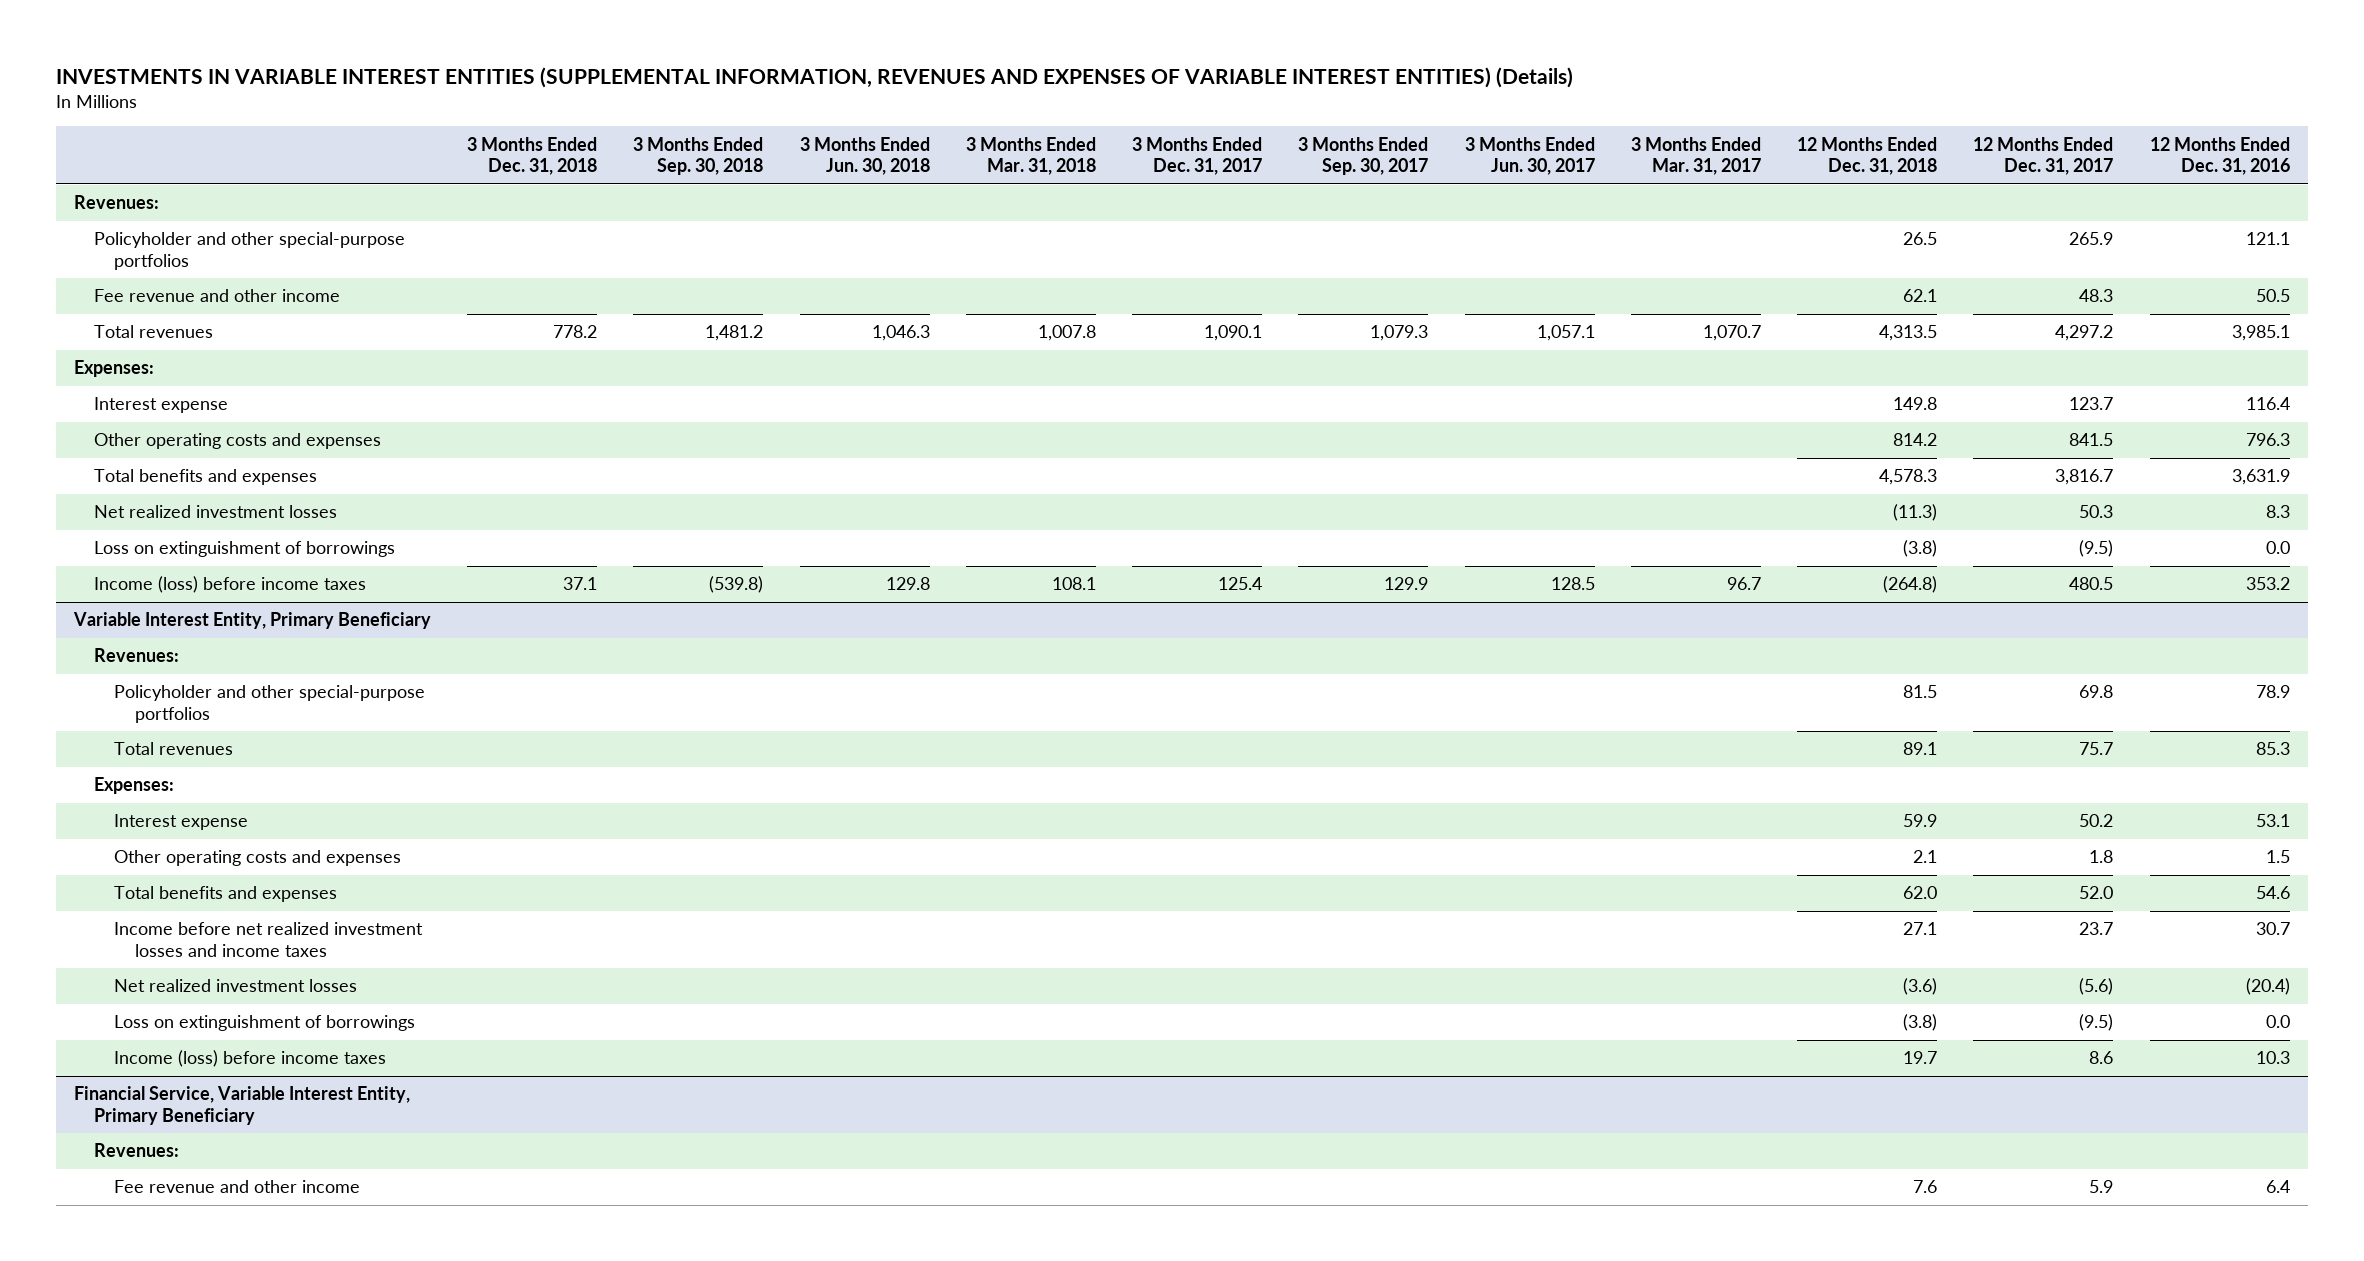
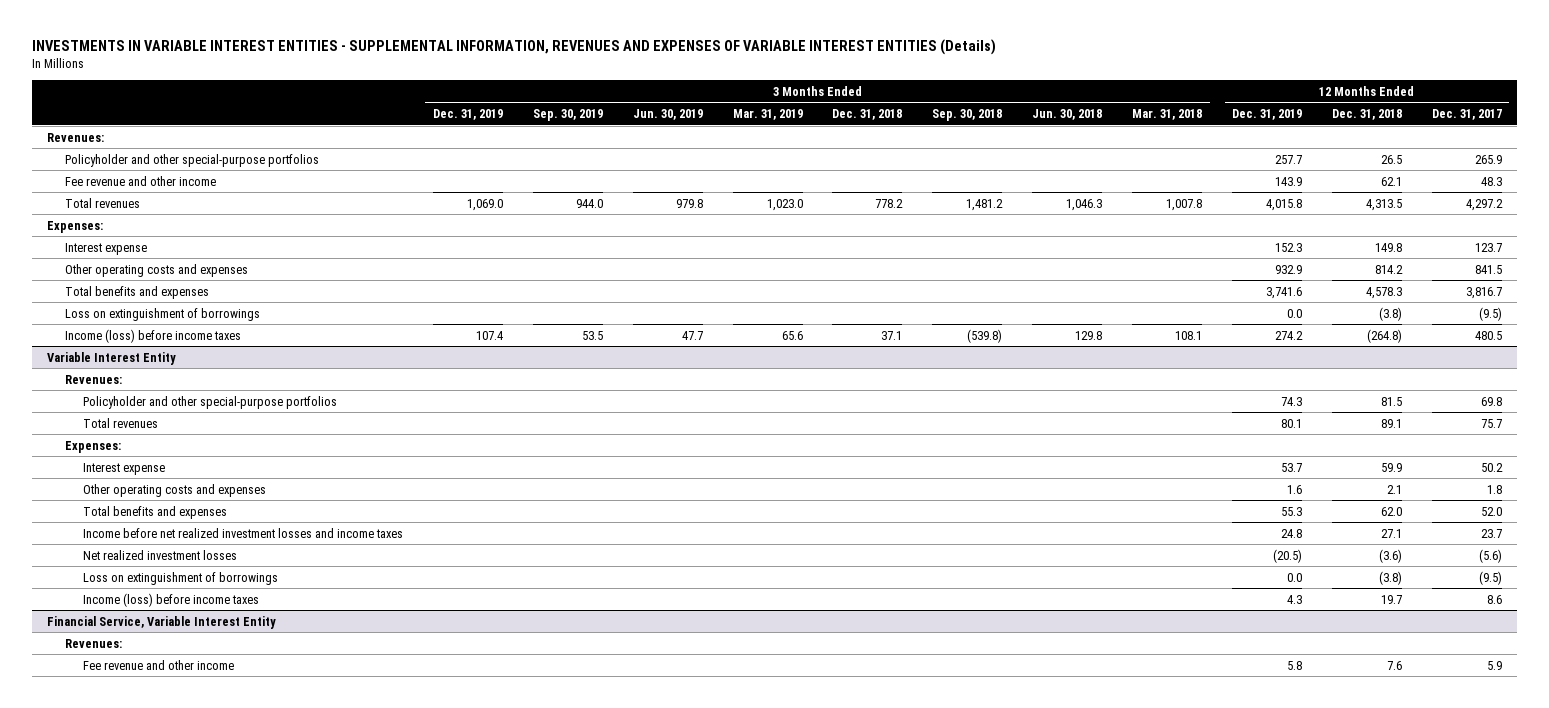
- INVESTMENTS IN VARIABLE INTEREST ENTITIES (SUPPLEMENTAL INFORMATION, REVENUES AND EXPENSES OF VARIABLE INTEREST ENTITIES) (Details)
+ INVESTMENTS IN VARIABLE INTEREST ENTITIES - SUPPLEMENTAL INFORMATION, REVENUES AND EXPENSES OF VARIABLE INTEREST ENTITIES (Details)
- | 3 Months Ended Dec. 31, 2018 | 3 Months Ended Sep. 30, 2018 | 3 Months Ended Jun. 30, 2018 | 3 Months Ended Mar. 31, 2018 | 3 Months Ended Dec. 31, 2017 | 3 Months Ended Sep. 30, 2017 | 3 Months Ended Jun. 30, 2017 | 3 Months Ended Mar. 31, 2017 | 12 Months Ended Dec. 31, 2018 | 12 Months Ended Dec. 31, 2017 | 12 Months Ended Dec. 31, 2016
+ | 3 Months Ended Dec. 31, 2019 | 3 Months Ended Sep. 30, 2019 | 3 Months Ended Jun. 30, 2019 | 3 Months Ended Mar. 31, 2019 | 3 Months Ended Dec. 31, 2018 | 3 Months Ended Sep. 30, 2018 | 3 Months Ended Jun. 30, 2018 | 3 Months Ended Mar. 31, 2018 | 12 Months Ended Dec. 31, 2019 | 12 Months Ended Dec. 31, 2018 | 12 Months Ended Dec. 31, 2017
- Net realized investment losses | | | | | | | | | (11.3) | 50.3 | 8.3
- Variable Interest Entity, Primary Beneficiary
+ Variable Interest Entity
- Financial Service, Variable Interest Entity, Primary Beneficiary
+ Financial Service, Variable Interest Entity

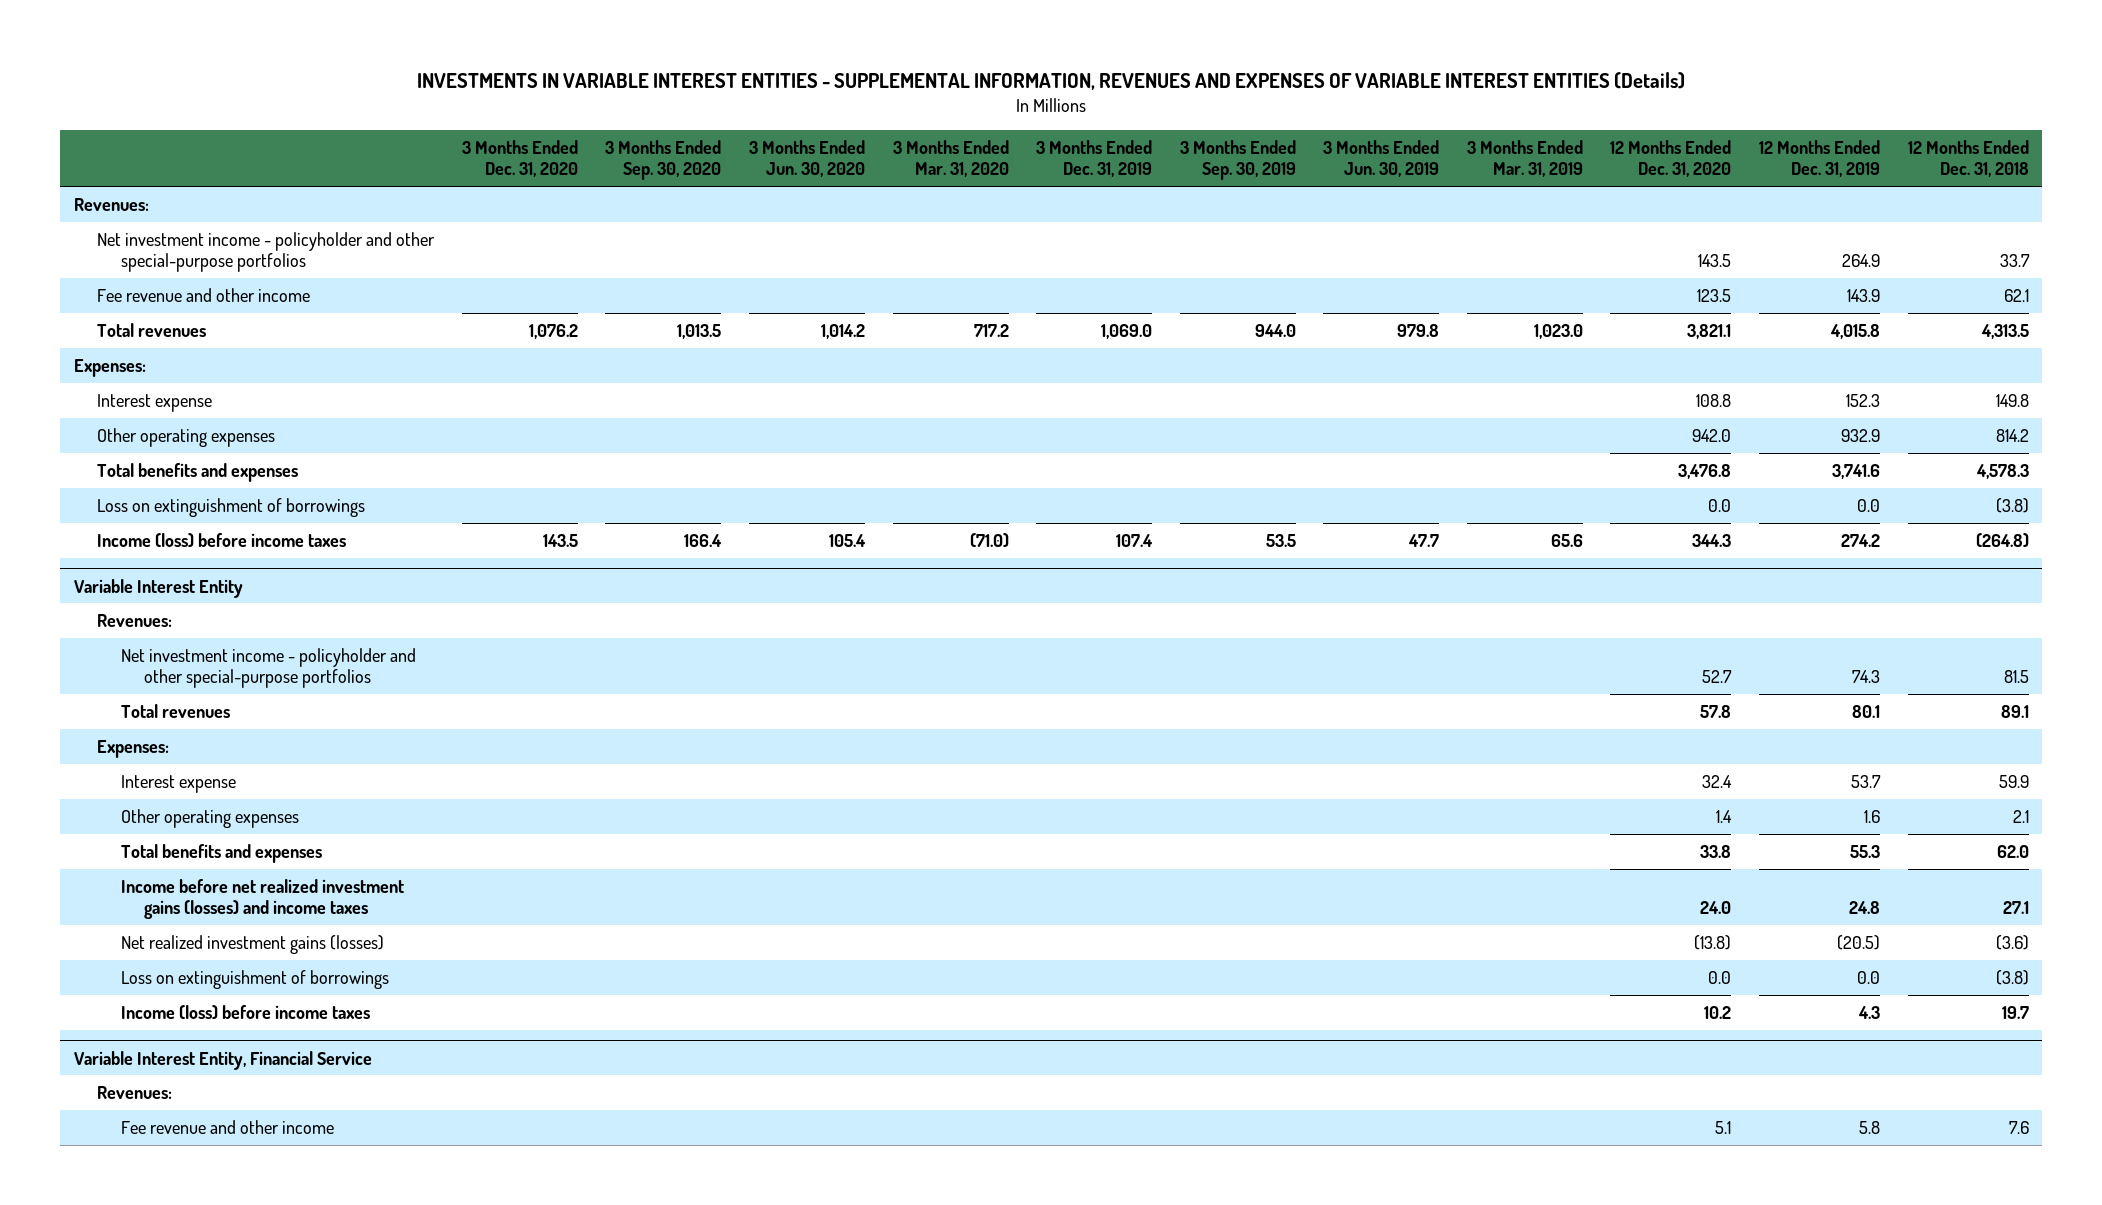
- | 3 Months Ended Dec. 31, 2019 | 3 Months Ended Sep. 30, 2019 | 3 Months Ended Jun. 30, 2019 | 3 Months Ended Mar. 31, 2019 | 3 Months Ended Dec. 31, 2018 | 3 Months Ended Sep. 30, 2018 | 3 Months Ended Jun. 30, 2018 | 3 Months Ended Mar. 31, 2018 | 12 Months Ended Dec. 31, 2019 | 12 Months Ended Dec. 31, 2018 | 12 Months Ended Dec. 31, 2017
+ | 3 Months Ended Dec. 31, 2020 | 3 Months Ended Sep. 30, 2020 | 3 Months Ended Jun. 30, 2020 | 3 Months Ended Mar. 31, 2020 | 3 Months Ended Dec. 31, 2019 | 3 Months Ended Sep. 30, 2019 | 3 Months Ended Jun. 30, 2019 | 3 Months Ended Mar. 31, 2019 | 12 Months Ended Dec. 31, 2020 | 12 Months Ended Dec. 31, 2019 | 12 Months Ended Dec. 31, 2018
- Policyholder and other special-purpose portfolios | | | | | | | | | 257.7 | 26.5 | 265.9
+ Net investment income - policyholder and other special-purpose portfolios | | | | | | | | | 143.5 | 264.9 | 33.7
- Other operating costs and expenses | | | | | | | | | 932.9 | 814.2 | 841.5
+ Other operating expenses | | | | | | | | | 942.0 | 932.9 | 814.2
@ Variable Interest Entity
- Policyholder and other special-purpose portfolios | | | | | | | | | 74.3 | 81.5 | 69.8
+ Net investment income - policyholder and other special-purpose portfolios | | | | | | | | | 52.7 | 74.3 | 81.5
- Other operating costs and expenses | | | | | | | | | 1.6 | 2.1 | 1.8
+ Other operating expenses | | | | | | | | | 1.4 | 1.6 | 2.1
- Income before net realized investment losses and income taxes | | | | | | | | | 24.8 | 27.1 | 23.7
- Net realized investment losses | | | | | | | | | (20.5) | (3.6) | (5.6)
+ Income before net realized investment gains (losses) and income taxes | | | | | | | | | 24.0 | 24.8 | 27.1
+ Net realized investment gains (losses) | | | | | | | | | (13.8) | (20.5) | (3.6)
- Financial Service, Variable Interest Entity
+ Variable Interest Entity, Financial Service

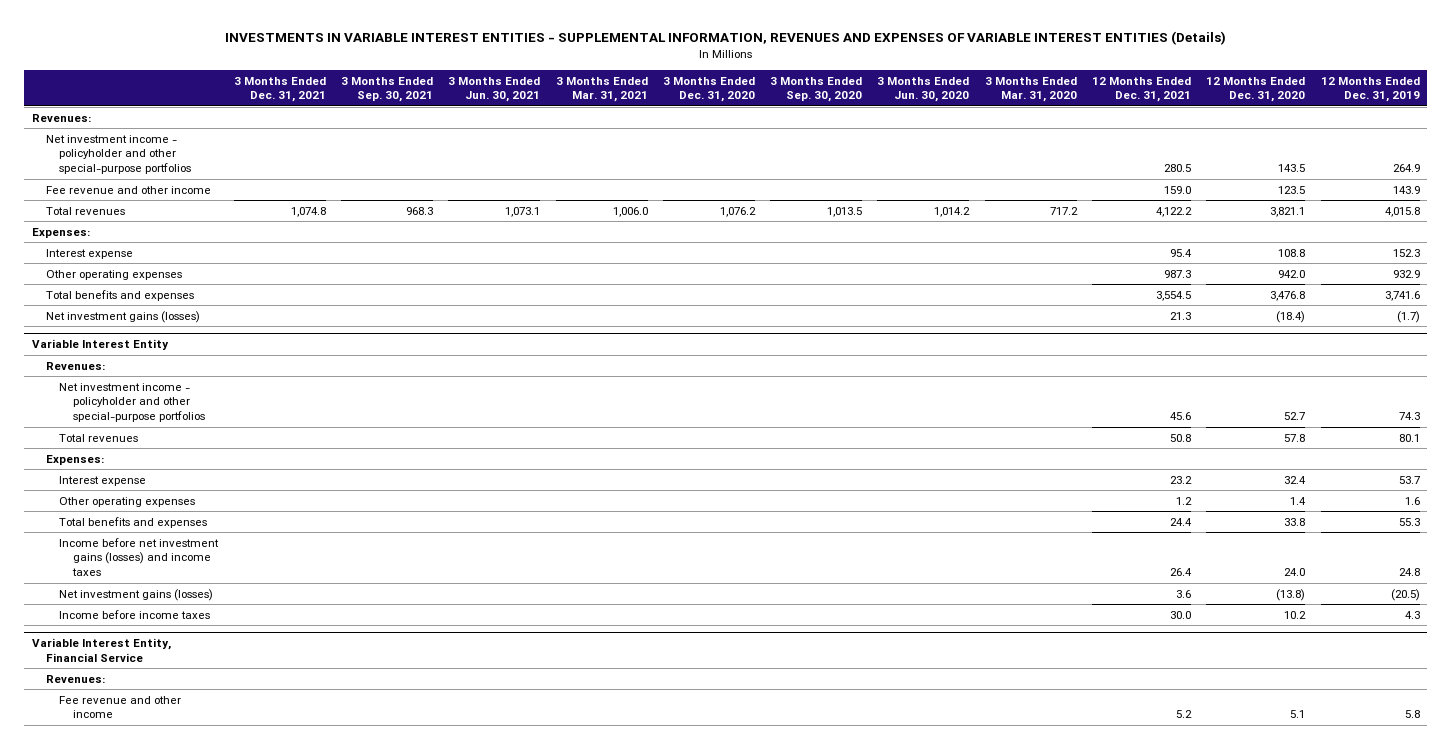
- | 3 Months Ended Dec. 31, 2020 | 3 Months Ended Sep. 30, 2020 | 3 Months Ended Jun. 30, 2020 | 3 Months Ended Mar. 31, 2020 | 3 Months Ended Dec. 31, 2019 | 3 Months Ended Sep. 30, 2019 | 3 Months Ended Jun. 30, 2019 | 3 Months Ended Mar. 31, 2019 | 12 Months Ended Dec. 31, 2020 | 12 Months Ended Dec. 31, 2019 | 12 Months Ended Dec. 31, 2018
+ | 3 Months Ended Dec. 31, 2021 | 3 Months Ended Sep. 30, 2021 | 3 Months Ended Jun. 30, 2021 | 3 Months Ended Mar. 31, 2021 | 3 Months Ended Dec. 31, 2020 | 3 Months Ended Sep. 30, 2020 | 3 Months Ended Jun. 30, 2020 | 3 Months Ended Mar. 31, 2020 | 12 Months Ended Dec. 31, 2021 | 12 Months Ended Dec. 31, 2020 | 12 Months Ended Dec. 31, 2019
- Loss on extinguishment of borrowings | | | | | | | | | 0.0 | 0.0 | (3.8)
- Income (loss) before income taxes | 143.5 | 166.4 | 105.4 | (71.0) | 107.4 | 53.5 | 47.7 | 65.6 | 344.3 | 274.2 | (264.8)
+ Net investment gains (losses) | | | | | | | | | 21.3 | (18.4) | (1.7)
@ Variable Interest Entity
- Income before net realized investment gains (losses) and income taxes | | | | | | | | | 24.0 | 24.8 | 27.1
- Net realized investment gains (losses) | | | | | | | | | (13.8) | (20.5) | (3.6)
- Loss on extinguishment of borrowings | | | | | | | | | 0.0 | 0.0 | (3.8)
- Income (loss) before income taxes | | | | | | | | | 10.2 | 4.3 | 19.7
+ Income before net investment gains (losses) and income taxes | | | | | | | | | 26.4 | 24.0 | 24.8
+ Net investment gains (losses) | | | | | | | | | 3.6 | (13.8) | (20.5)
+ Income before income taxes | | | | | | | | | 30.0 | 10.2 | 4.3

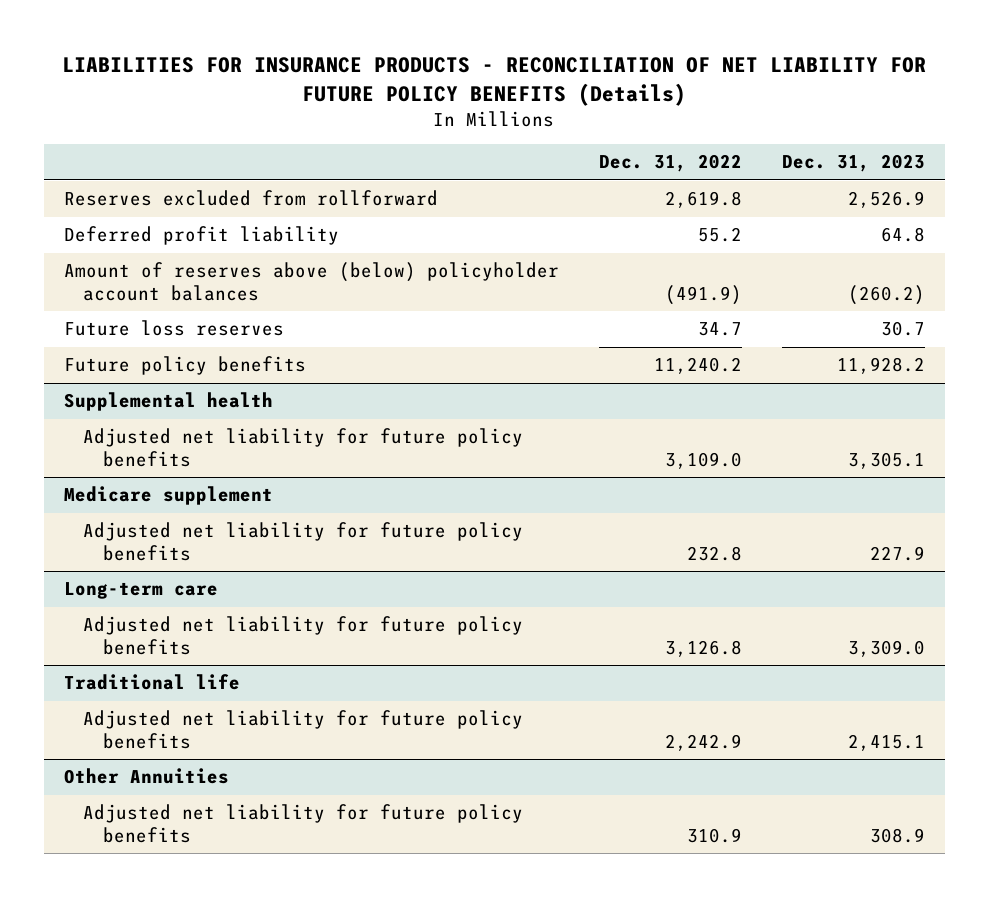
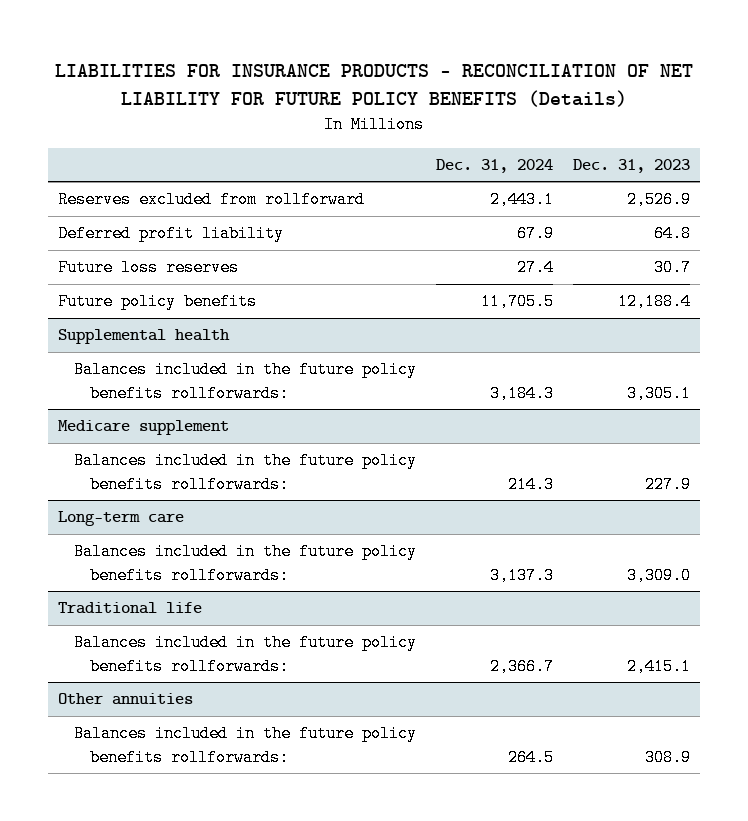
- | Dec. 31, 2022 | Dec. 31, 2023
+ | Dec. 31, 2024 | Dec. 31, 2023
- Amount of reserves above (below) policyholder account balances | (491.9) | (260.2)
- Future policy benefits | 11,240.2 | 11,928.2
+ Future policy benefits | 11,705.5 | 12,188.4
@ Supplemental health
- Adjusted net liability for future policy benefits | 3,109.0 | 3,305.1
+ Balances included in the future policy benefits rollforwards: | 3,184.3 | 3,305.1
@ Medicare supplement
- Adjusted net liability for future policy benefits | 232.8 | 227.9
+ Balances included in the future policy benefits rollforwards: | 214.3 | 227.9
@ Long-term care
- Adjusted net liability for future policy benefits | 3,126.8 | 3,309.0
+ Balances included in the future policy benefits rollforwards: | 3,137.3 | 3,309.0
@ Traditional life
- Adjusted net liability for future policy benefits | 2,242.9 | 2,415.1
- Other Annuities
- Adjusted net liability for future policy benefits | 310.9 | 308.9
@ Traditional life
+ Balances included in the future policy benefits rollforwards: | 2,366.7 | 2,415.1
+ Other annuities
+ Balances included in the future policy benefits rollforwards: | 264.5 | 308.9

